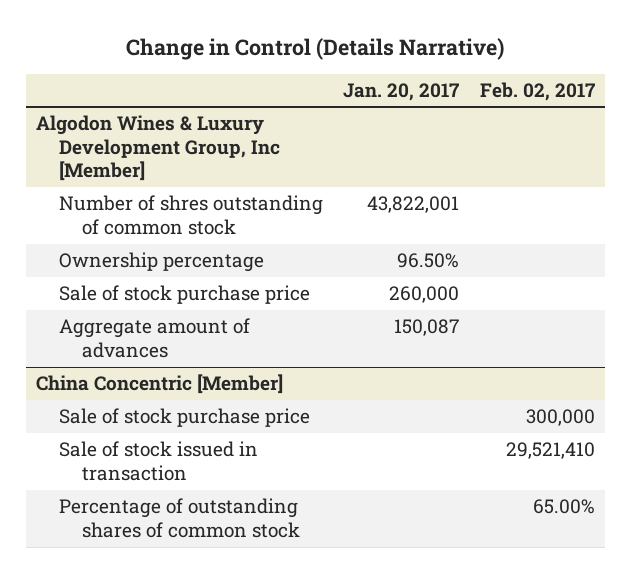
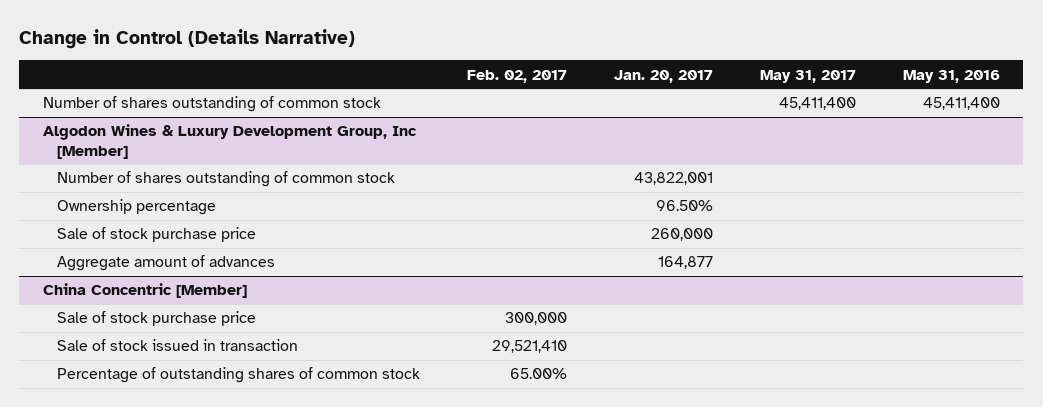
- | Jan. 20, 2017 | Feb. 02, 2017
+ | Feb. 02, 2017 | Jan. 20, 2017 | May 31, 2017 | May 31, 2016
+ Number of shares outstanding of common stock | | | 45,411,400 | 45,411,400
@ Algodon Wines & Luxury Development Group, Inc [Member]
- Number of shres outstanding of common stock | 43,822,001 |
+ Number of shares outstanding of common stock | | 43,822,001 | |
- Aggregate amount of advances | 150,087 |
+ Aggregate amount of advances | | 164,877 | |

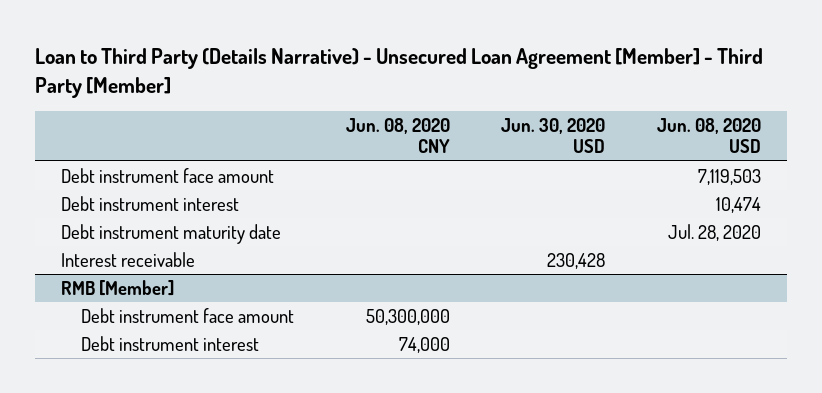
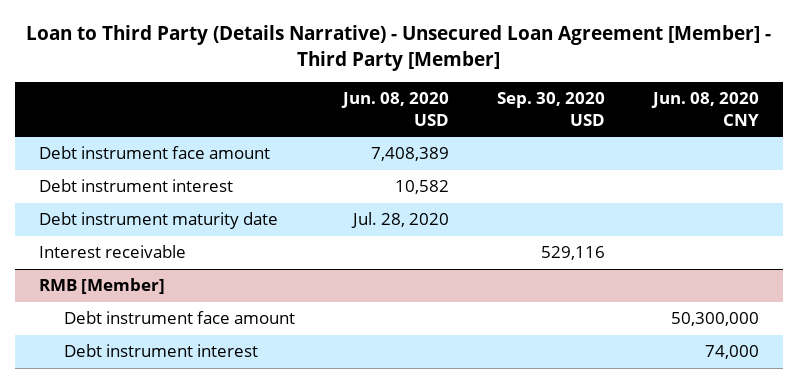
- | Jun. 08, 2020 CNY | Jun. 30, 2020 USD | Jun. 08, 2020 USD
+ | Jun. 08, 2020 USD | Sep. 30, 2020 USD | Jun. 08, 2020 CNY
- Debt instrument face amount | | | 7,119,503
- Debt instrument interest | | | 10,474
+ Debt instrument face amount | 7,408,389 | |
+ Debt instrument interest | 10,582 | |

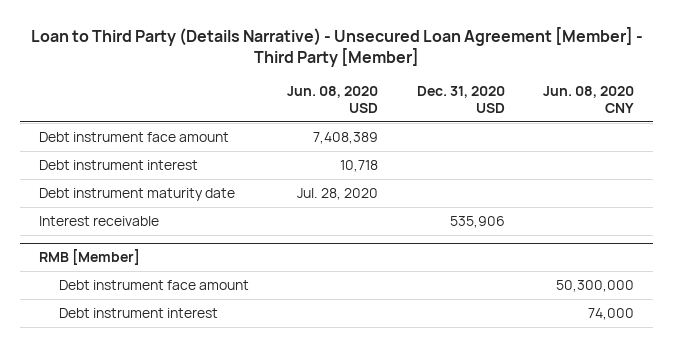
- | Jun. 08, 2020 USD | Sep. 30, 2020 USD | Jun. 08, 2020 CNY
+ | Jun. 08, 2020 USD | Dec. 31, 2020 USD | Jun. 08, 2020 CNY
- Debt instrument interest | 10,582 | |
+ Debt instrument interest | 10,718 | |

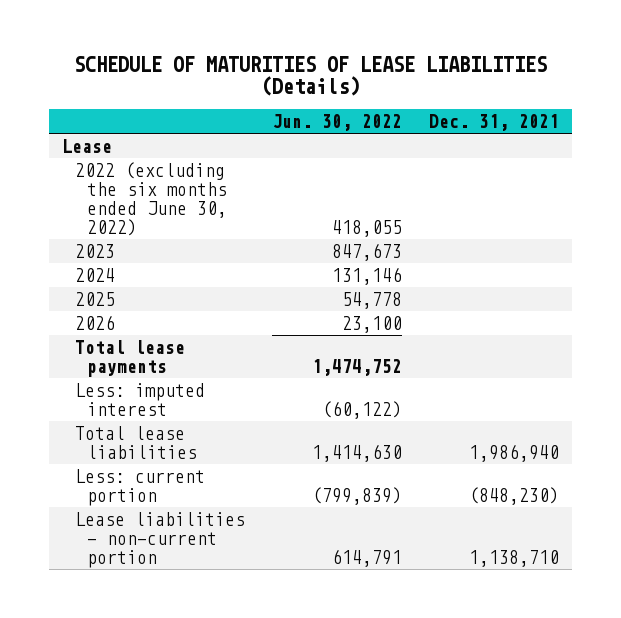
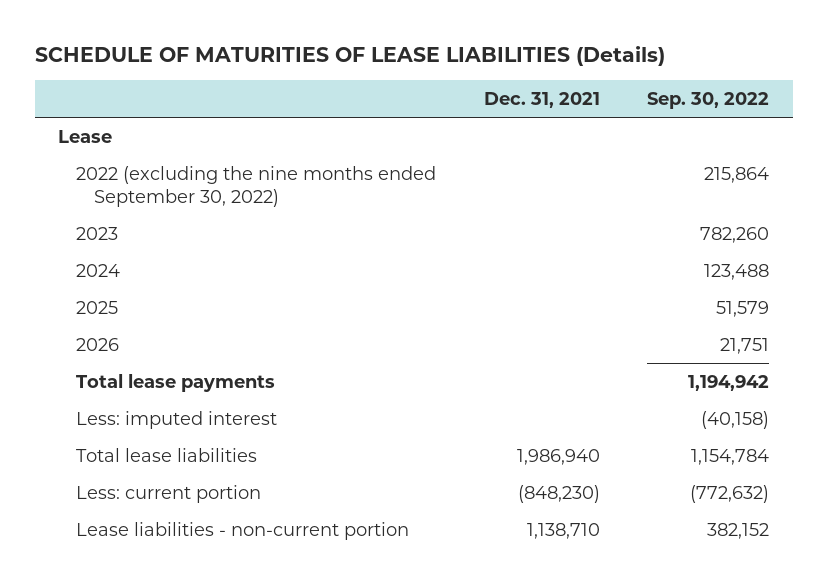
- | Jun. 30, 2022 | Dec. 31, 2021
+ | Dec. 31, 2021 | Sep. 30, 2022
- 2022 (excluding the six months ended June 30, 2022) | 418,055 |
+ 2022 (excluding the nine months ended September 30, 2022) | | 215,864

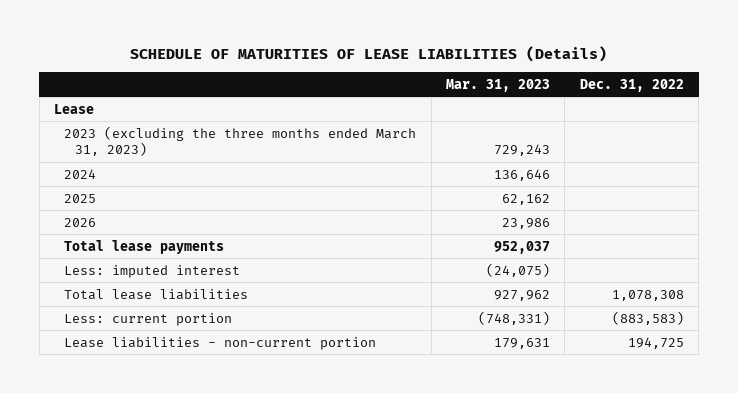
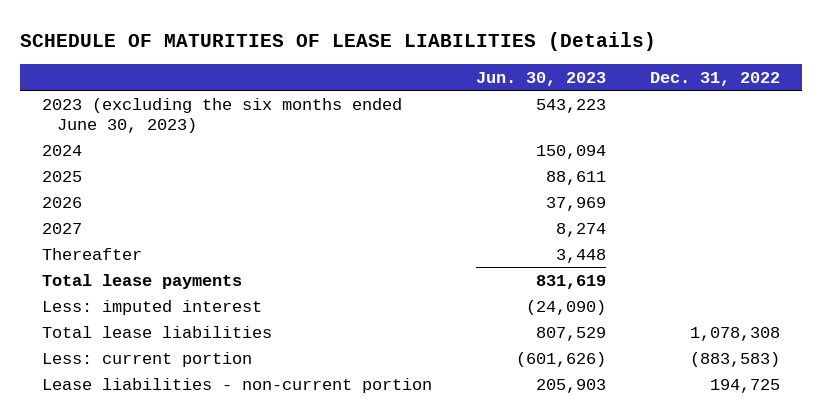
- | Mar. 31, 2023 | Dec. 31, 2022
+ | Jun. 30, 2023 | Dec. 31, 2022
- Lease
- 2023 (excluding the three months ended March 31, 2023) | 729,243 |
+ 2023 (excluding the six months ended June 30, 2023) | 543,223 |
+ 2027 | 8,274 |
+ Thereafter | 3,448 |

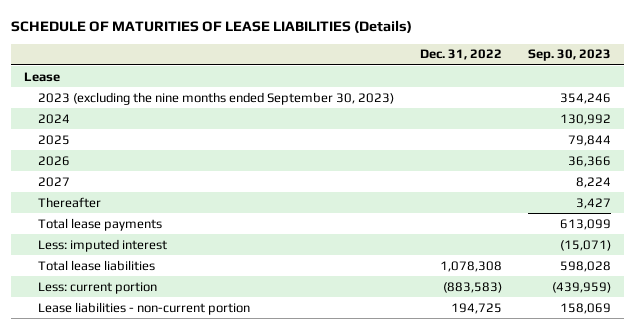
- | Jun. 30, 2023 | Dec. 31, 2022
+ | Dec. 31, 2022 | Sep. 30, 2023
- 2023 (excluding the six months ended June 30, 2023) | 543,223 |
+ Lease
+ 2023 (excluding the nine months ended September 30, 2023) | | 354,246

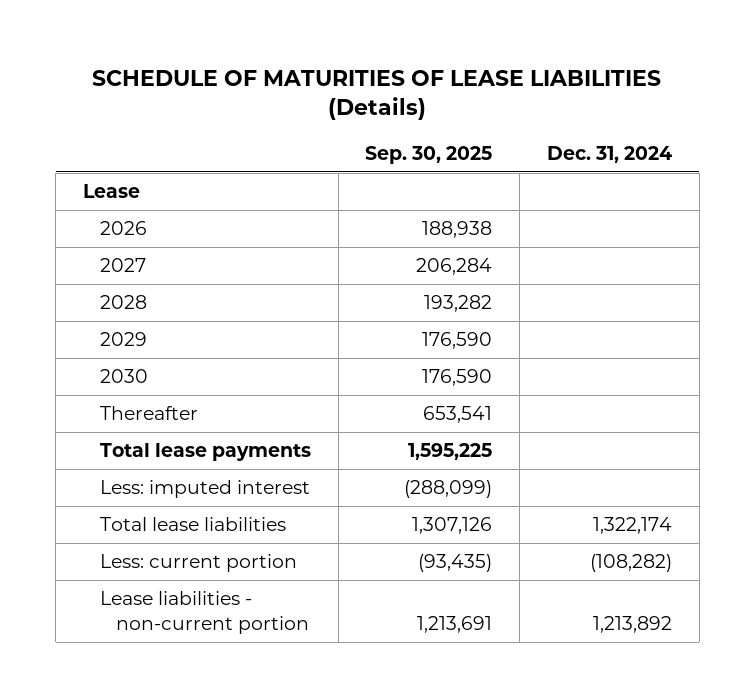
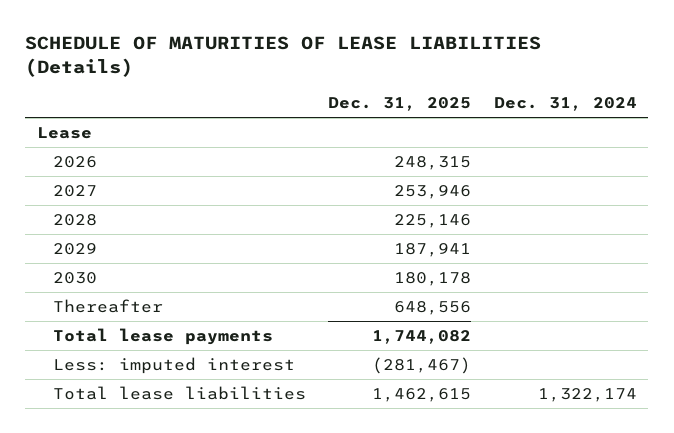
- | Sep. 30, 2025 | Dec. 31, 2024
+ | Dec. 31, 2025 | Dec. 31, 2024
- Less: current portion | (93,435) | (108,282)
- Lease liabilities - non-current portion | 1,213,691 | 1,213,892

